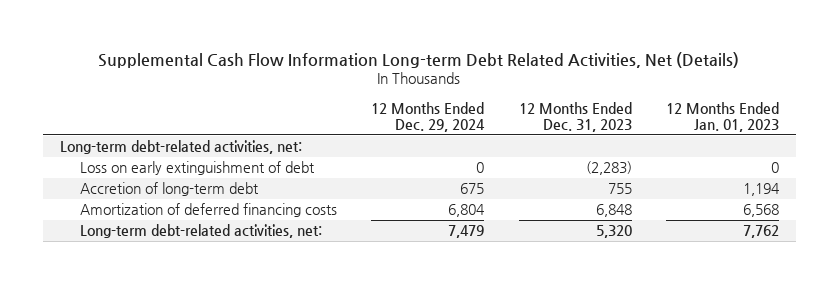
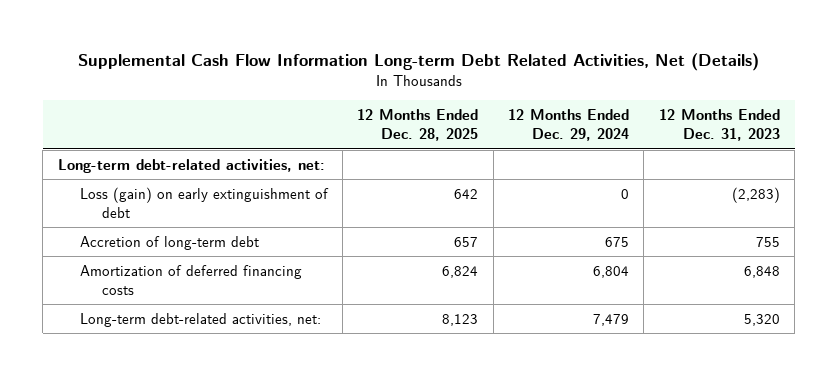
- | 12 Months Ended Dec. 29, 2024 | 12 Months Ended Dec. 31, 2023 | 12 Months Ended Jan. 01, 2023
+ | 12 Months Ended Dec. 28, 2025 | 12 Months Ended Dec. 29, 2024 | 12 Months Ended Dec. 31, 2023
- Loss on early extinguishment of debt | 0 | (2,283) | 0
+ Loss (gain) on early extinguishment of debt | 642 | 0 | (2,283)

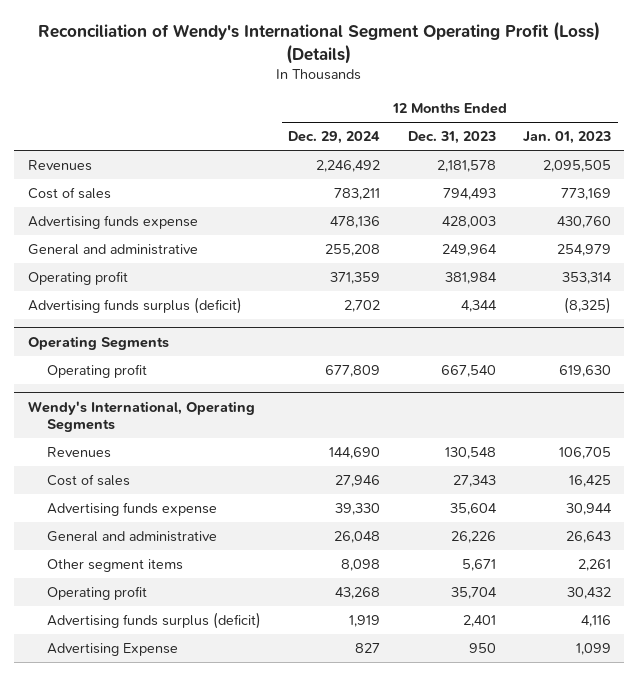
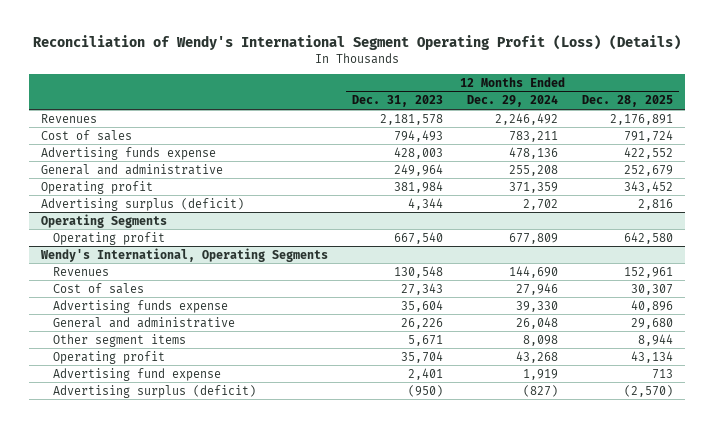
- | 12 Months Ended Dec. 29, 2024 | 12 Months Ended Dec. 31, 2023 | 12 Months Ended Jan. 01, 2023
+ | 12 Months Ended Dec. 31, 2023 | 12 Months Ended Dec. 29, 2024 | 12 Months Ended Dec. 28, 2025
- Advertising funds surplus (deficit) | 2,702 | 4,344 | (8,325)
+ Advertising surplus (deficit) | 4,344 | 2,702 | 2,816
@ Wendy's International, Operating Segments
- Advertising funds surplus (deficit) | 1,919 | 2,401 | 4,116
- Advertising Expense | 827 | 950 | 1,099
+ Advertising fund expense | 2,401 | 1,919 | 713
+ Advertising surplus (deficit) | (950) | (827) | (2,570)

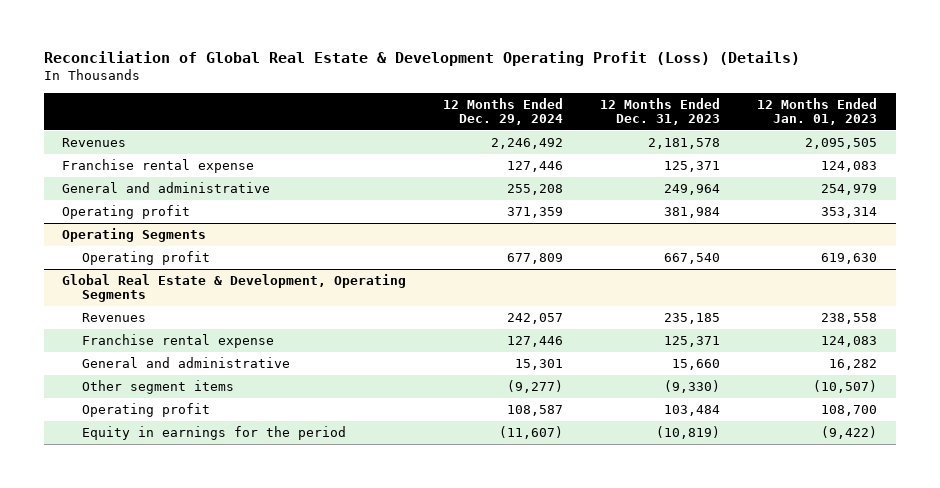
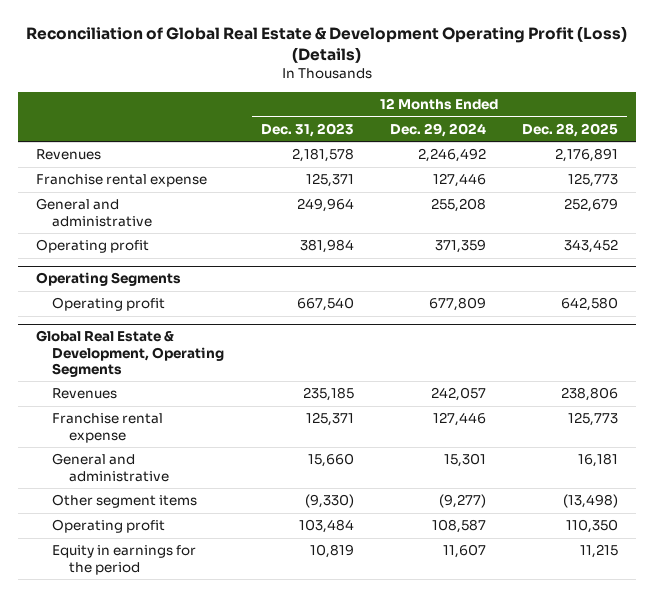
- | 12 Months Ended Dec. 29, 2024 | 12 Months Ended Dec. 31, 2023 | 12 Months Ended Jan. 01, 2023
+ | 12 Months Ended Dec. 31, 2023 | 12 Months Ended Dec. 29, 2024 | 12 Months Ended Dec. 28, 2025
@ Global Real Estate & Development, Operating Segments
- Equity in earnings for the period | (11,607) | (10,819) | (9,422)
+ Equity in earnings for the period | 10,819 | 11,607 | 11,215

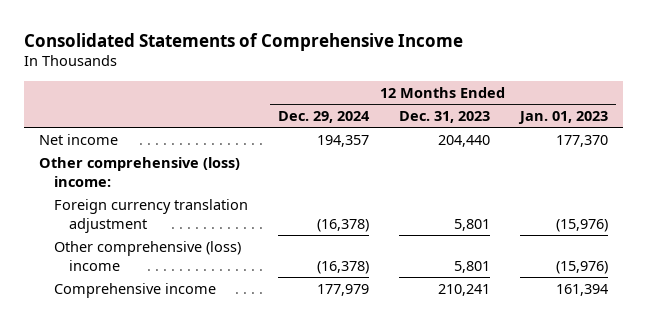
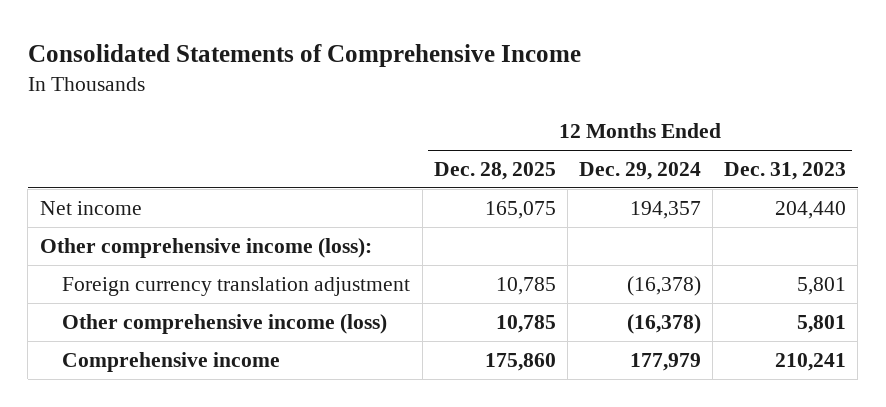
- | 12 Months Ended Dec. 29, 2024 | 12 Months Ended Dec. 31, 2023 | 12 Months Ended Jan. 01, 2023
+ | 12 Months Ended Dec. 28, 2025 | 12 Months Ended Dec. 29, 2024 | 12 Months Ended Dec. 31, 2023
- Other comprehensive (loss) income:
+ Other comprehensive income (loss):
- Other comprehensive (loss) income | (16,378) | 5,801 | (15,976)
+ Other comprehensive income (loss) | 10,785 | (16,378) | 5,801

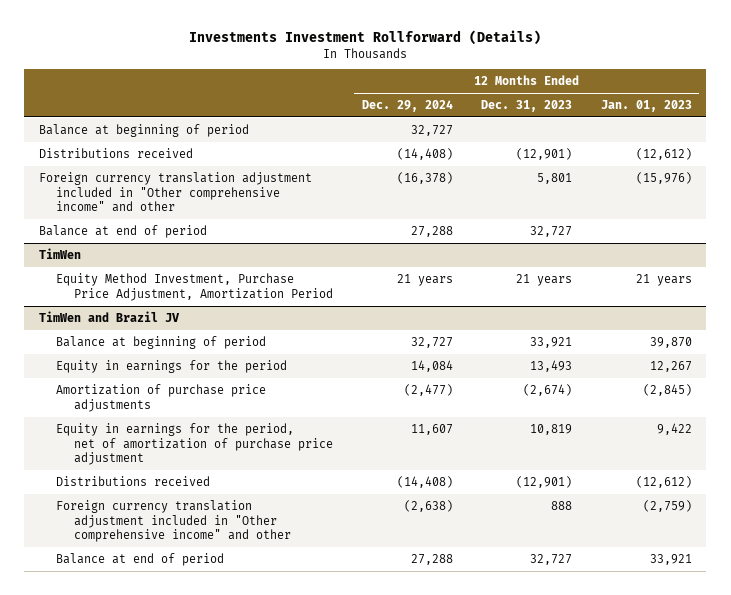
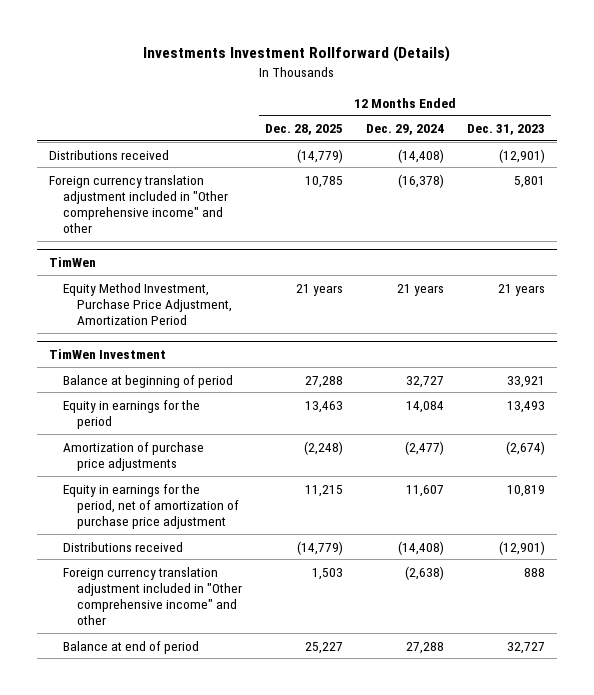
- | 12 Months Ended Dec. 29, 2024 | 12 Months Ended Dec. 31, 2023 | 12 Months Ended Jan. 01, 2023
+ | 12 Months Ended Dec. 28, 2025 | 12 Months Ended Dec. 29, 2024 | 12 Months Ended Dec. 31, 2023
- Balance at beginning of period | 32,727 | |
- Balance at end of period | 27,288 | 32,727 |
- TimWen and Brazil JV
+ TimWen Investment

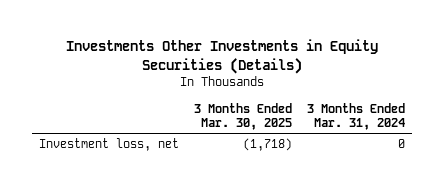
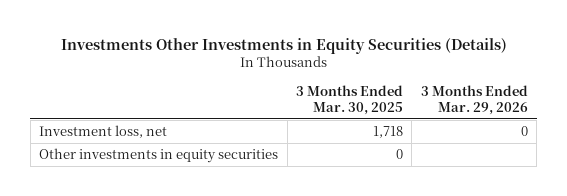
- | 3 Months Ended Mar. 30, 2025 | 3 Months Ended Mar. 31, 2024
+ | 3 Months Ended Mar. 30, 2025 | 3 Months Ended Mar. 29, 2026
- Investment loss, net | (1,718) | 0
+ Investment loss, net | 1,718 | 0
+ Other investments in equity securities | 0 |

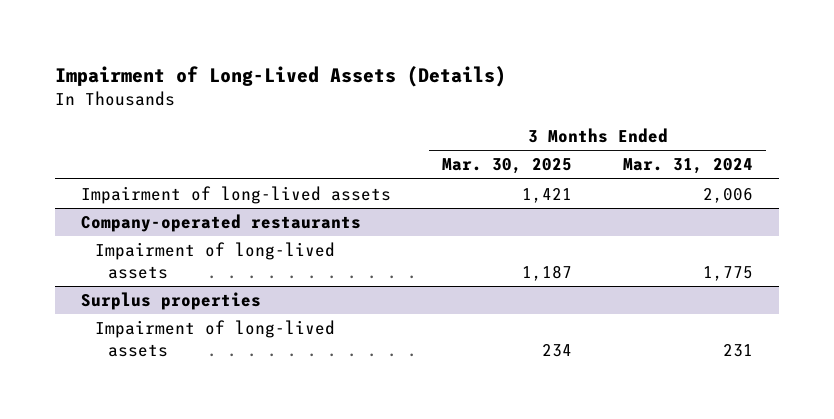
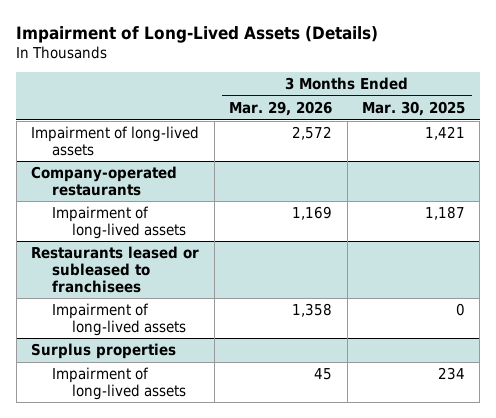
- | 3 Months Ended Mar. 30, 2025 | 3 Months Ended Mar. 31, 2024
+ | 3 Months Ended Mar. 29, 2026 | 3 Months Ended Mar. 30, 2025
+ Restaurants leased or subleased to franchisees
+ Impairment of long-lived assets | 1,358 | 0

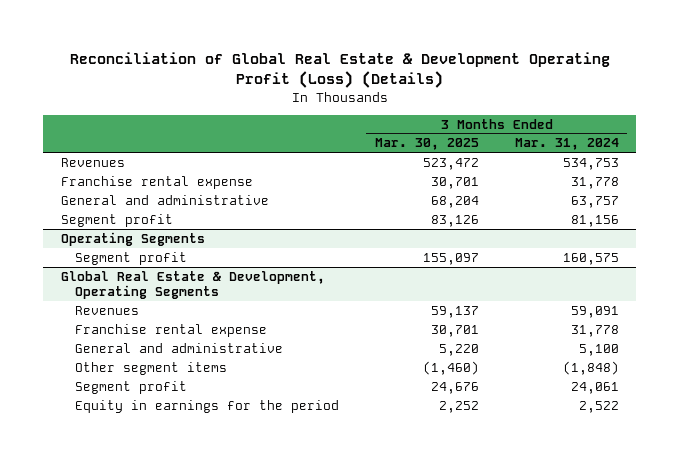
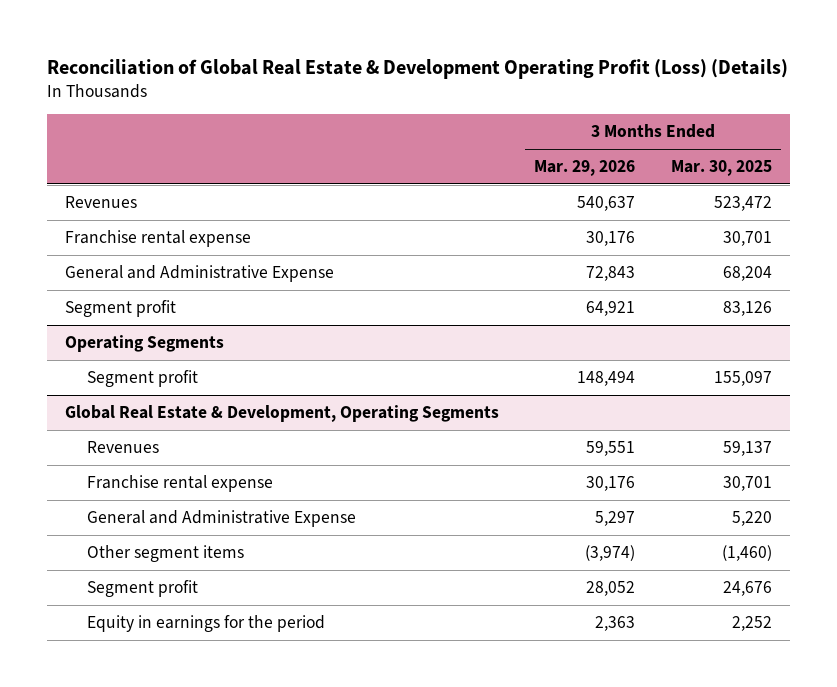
- | 3 Months Ended Mar. 30, 2025 | 3 Months Ended Mar. 31, 2024
+ | 3 Months Ended Mar. 29, 2026 | 3 Months Ended Mar. 30, 2025
- General and administrative | 68,204 | 63,757
+ General and Administrative Expense | 72,843 | 68,204
@ Global Real Estate & Development, Operating Segments
- General and administrative | 5,220 | 5,100
+ General and Administrative Expense | 5,297 | 5,220

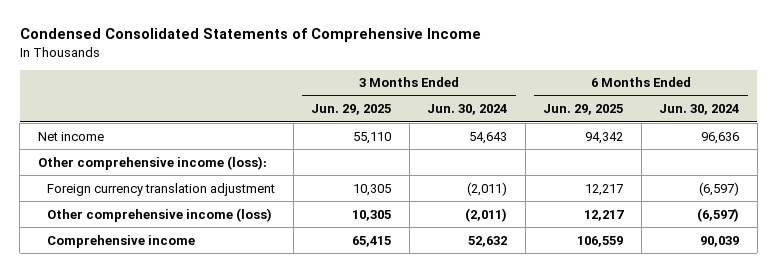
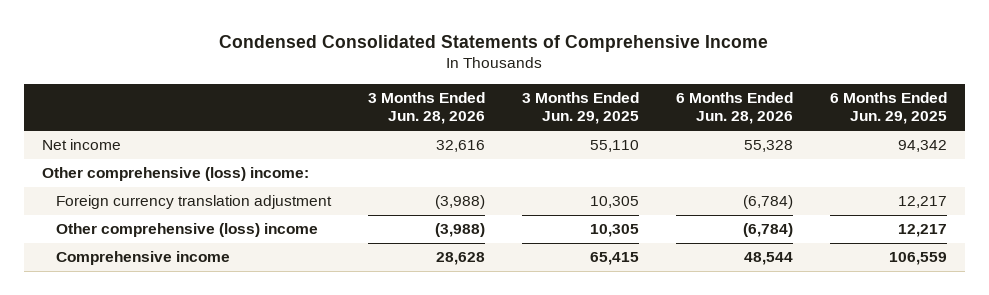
- | 3 Months Ended Jun. 29, 2025 | 3 Months Ended Jun. 30, 2024 | 6 Months Ended Jun. 29, 2025 | 6 Months Ended Jun. 30, 2024
+ | 3 Months Ended Jun. 28, 2026 | 3 Months Ended Jun. 29, 2025 | 6 Months Ended Jun. 28, 2026 | 6 Months Ended Jun. 29, 2025
- Other comprehensive income (loss):
+ Other comprehensive (loss) income:
- Other comprehensive income (loss) | 10,305 | (2,011) | 12,217 | (6,597)
+ Other comprehensive (loss) income | (3,988) | 10,305 | (6,784) | 12,217

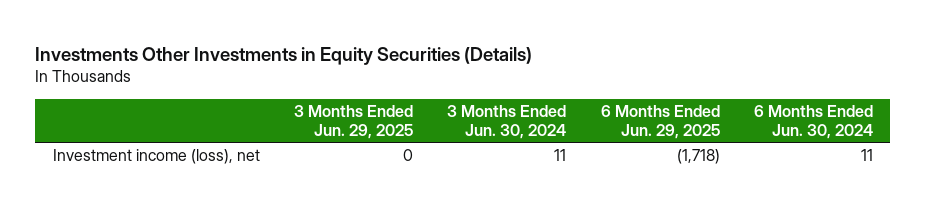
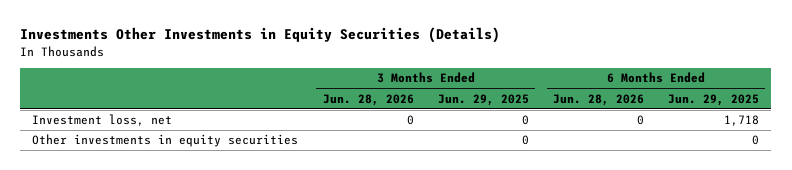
- | 3 Months Ended Jun. 29, 2025 | 3 Months Ended Jun. 30, 2024 | 6 Months Ended Jun. 29, 2025 | 6 Months Ended Jun. 30, 2024
+ | 3 Months Ended Jun. 28, 2026 | 3 Months Ended Jun. 29, 2025 | 6 Months Ended Jun. 28, 2026 | 6 Months Ended Jun. 29, 2025
- Investment income (loss), net | 0 | 11 | (1,718) | 11
+ Investment loss, net | 0 | 0 | 0 | 1,718
+ Other investments in equity securities | | 0 | | 0

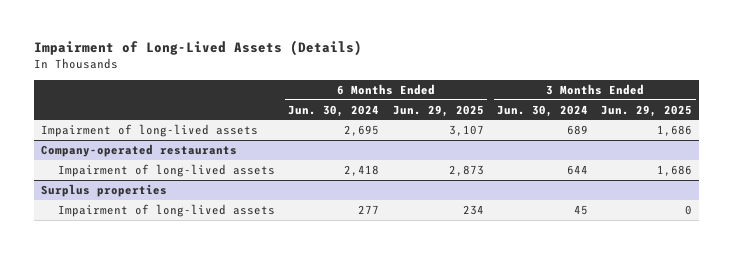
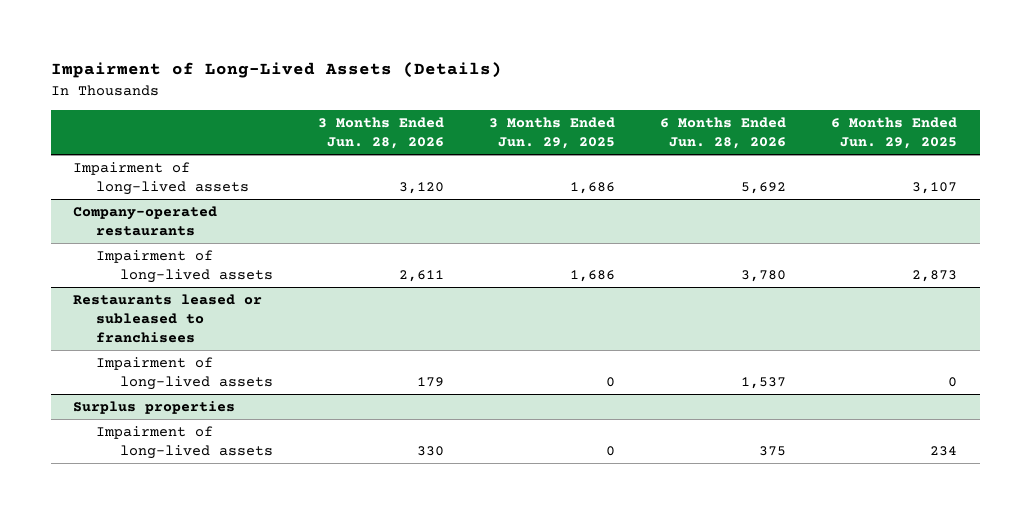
- | 6 Months Ended Jun. 30, 2024 | 6 Months Ended Jun. 29, 2025 | 3 Months Ended Jun. 30, 2024 | 3 Months Ended Jun. 29, 2025
+ | 3 Months Ended Jun. 28, 2026 | 3 Months Ended Jun. 29, 2025 | 6 Months Ended Jun. 28, 2026 | 6 Months Ended Jun. 29, 2025
+ Restaurants leased or subleased to franchisees
+ Impairment of long-lived assets | 179 | 0 | 1,537 | 0

